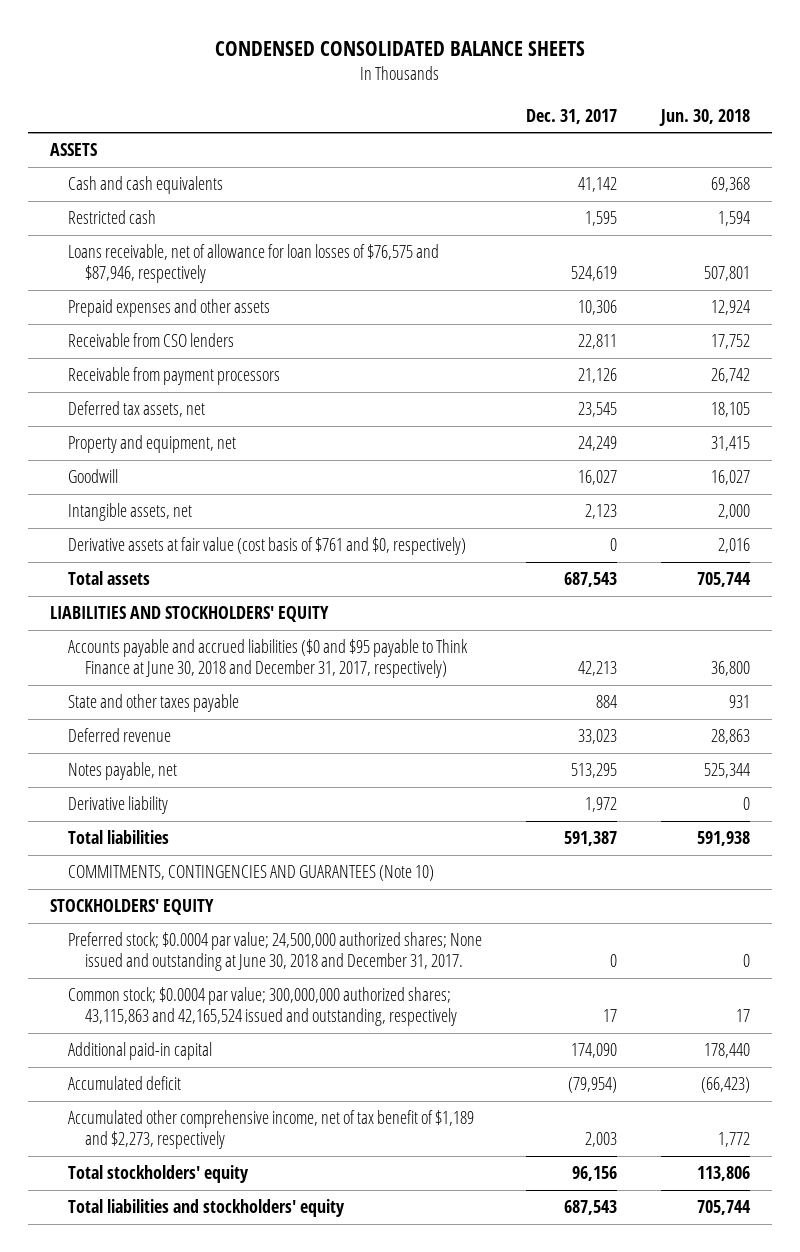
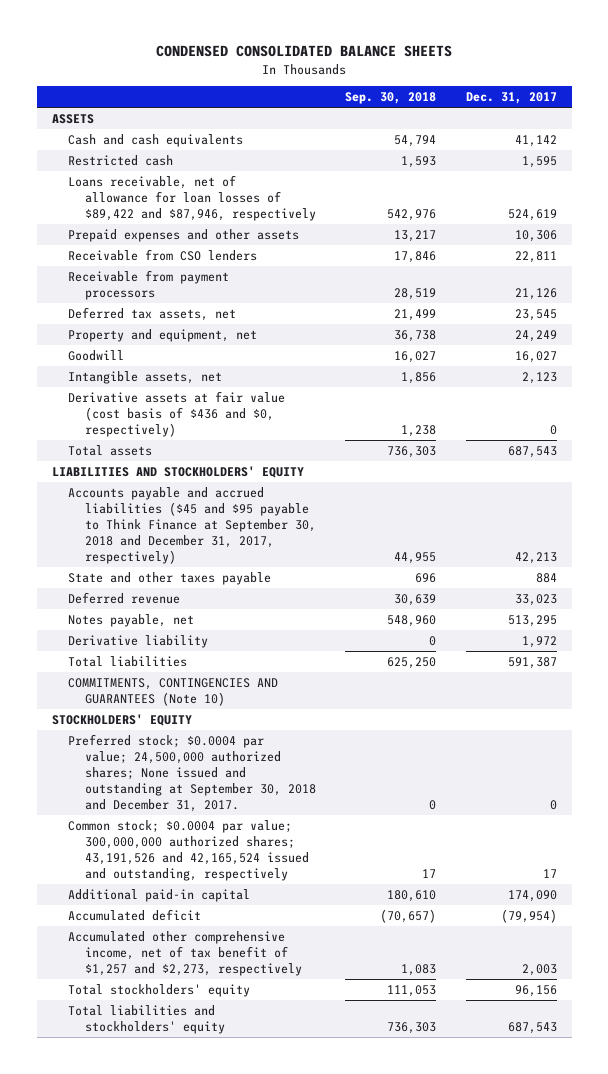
- | Dec. 31, 2017 | Jun. 30, 2018
+ | Sep. 30, 2018 | Dec. 31, 2017
- Loans receivable, net of allowance for loan losses of $76,575 and $87,946, respectively | 524,619 | 507,801
+ Loans receivable, net of allowance for loan losses of $89,422 and $87,946, respectively | 542,976 | 524,619
- Derivative assets at fair value (cost basis of $761 and $0, respectively) | 0 | 2,016
+ Derivative assets at fair value (cost basis of $436 and $0, respectively) | 1,238 | 0
- Accounts payable and accrued liabilities ($0 and $95 payable to Think Finance at June 30, 2018 and December 31, 2017, respectively) | 42,213 | 36,800
+ Accounts payable and accrued liabilities ($45 and $95 payable to Think Finance at September 30, 2018 and December 31, 2017, respectively) | 44,955 | 42,213
- Preferred stock; $0.0004 par value; 24,500,000 authorized shares; None issued and outstanding at June 30, 2018 and December 31, 2017. | 0 | 0
- Common stock; $0.0004 par value; 300,000,000 authorized shares; 43,115,863 and 42,165,524 issued and outstanding, respectively | 17 | 17
+ Preferred stock; $0.0004 par value; 24,500,000 authorized shares; None issued and outstanding at September 30, 2018 and December 31, 2017. | 0 | 0
+ Common stock; $0.0004 par value; 300,000,000 authorized shares; 43,191,526 and 42,165,524 issued and outstanding, respectively | 17 | 17
- Accumulated other comprehensive income, net of tax benefit of $1,189 and $2,273, respectively | 2,003 | 1,772
+ Accumulated other comprehensive income, net of tax benefit of $1,257 and $2,273, respectively | 1,083 | 2,003

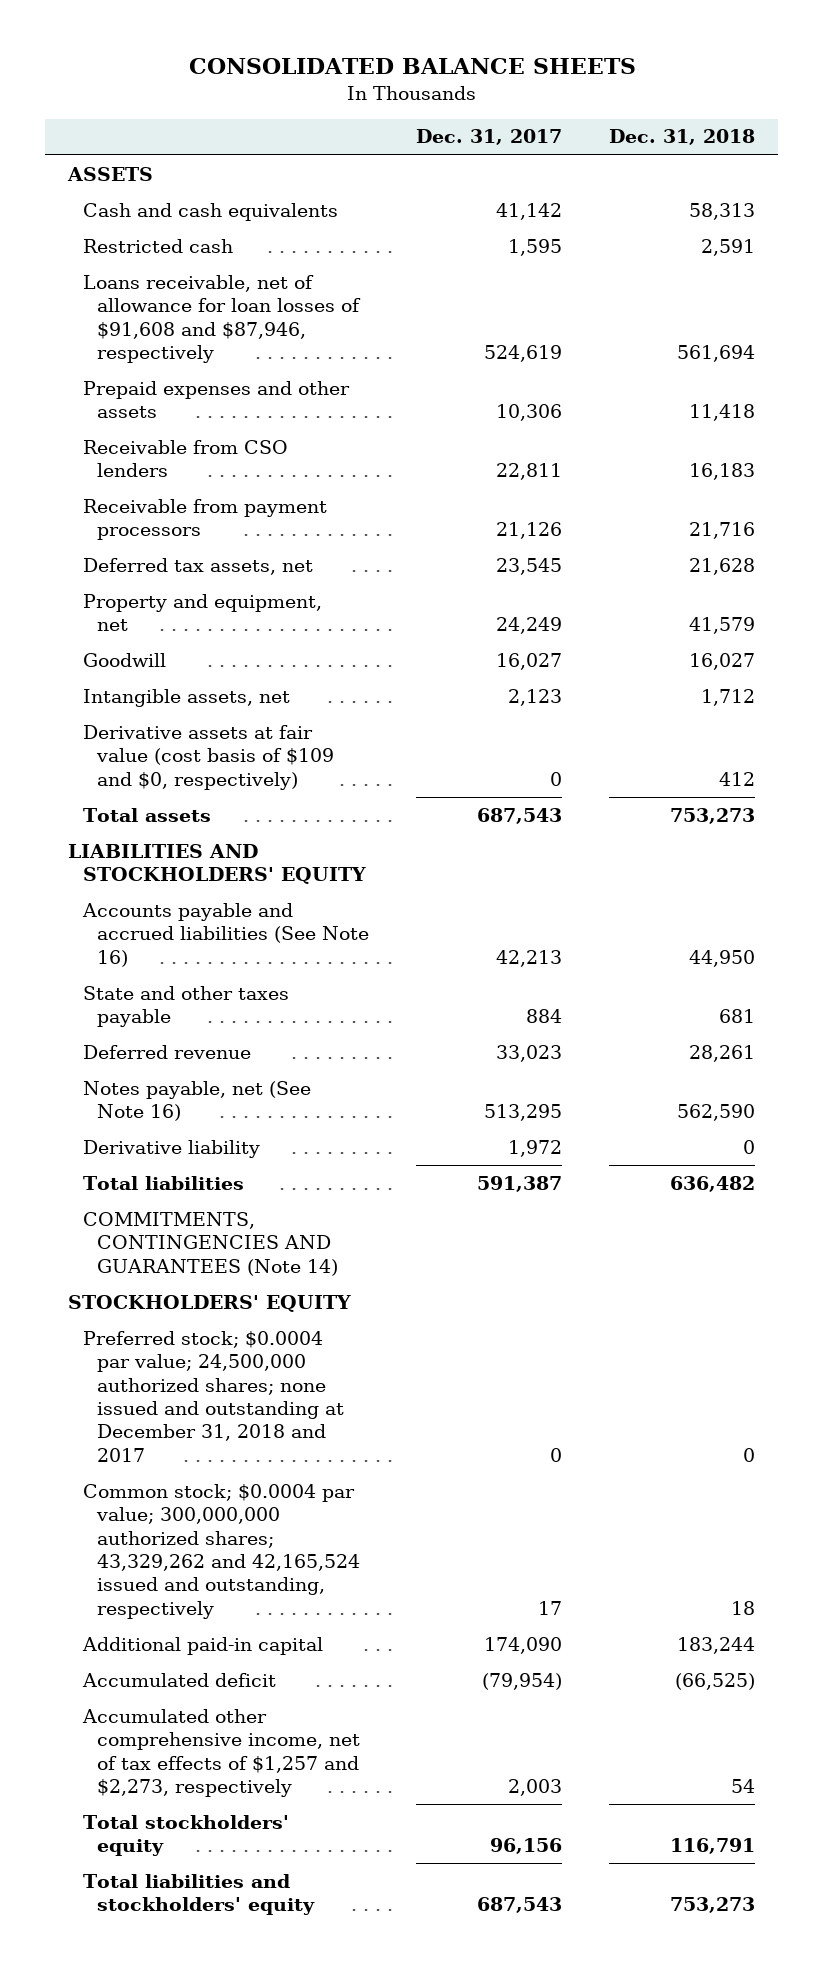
- CONDENSED CONSOLIDATED BALANCE SHEETS
+ CONSOLIDATED BALANCE SHEETS
- | Sep. 30, 2018 | Dec. 31, 2017
+ | Dec. 31, 2017 | Dec. 31, 2018
- Loans receivable, net of allowance for loan losses of $89,422 and $87,946, respectively | 542,976 | 524,619
+ Loans receivable, net of allowance for loan losses of $91,608 and $87,946, respectively | 524,619 | 561,694
- Derivative assets at fair value (cost basis of $436 and $0, respectively) | 1,238 | 0
+ Derivative assets at fair value (cost basis of $109 and $0, respectively) | 0 | 412
- Accounts payable and accrued liabilities ($45 and $95 payable to Think Finance at September 30, 2018 and December 31, 2017, respectively) | 44,955 | 42,213
+ Accounts payable and accrued liabilities (See Note 16) | 42,213 | 44,950
- Notes payable, net | 548,960 | 513,295
+ Notes payable, net (See Note 16) | 513,295 | 562,590
- COMMITMENTS, CONTINGENCIES AND GUARANTEES (Note 10)
+ COMMITMENTS, CONTINGENCIES AND GUARANTEES (Note 14)
- Preferred stock; $0.0004 par value; 24,500,000 authorized shares; None issued and outstanding at September 30, 2018 and December 31, 2017. | 0 | 0
- Common stock; $0.0004 par value; 300,000,000 authorized shares; 43,191,526 and 42,165,524 issued and outstanding, respectively | 17 | 17
+ Preferred stock; $0.0004 par value; 24,500,000 authorized shares; none issued and outstanding at December 31, 2018 and 2017 | 0 | 0
+ Common stock; $0.0004 par value; 300,000,000 authorized shares; 43,329,262 and 42,165,524 issued and outstanding, respectively | 17 | 18
- Accumulated other comprehensive income, net of tax benefit of $1,257 and $2,273, respectively | 1,083 | 2,003
+ Accumulated other comprehensive income, net of tax effects of $1,257 and $2,273, respectively | 2,003 | 54

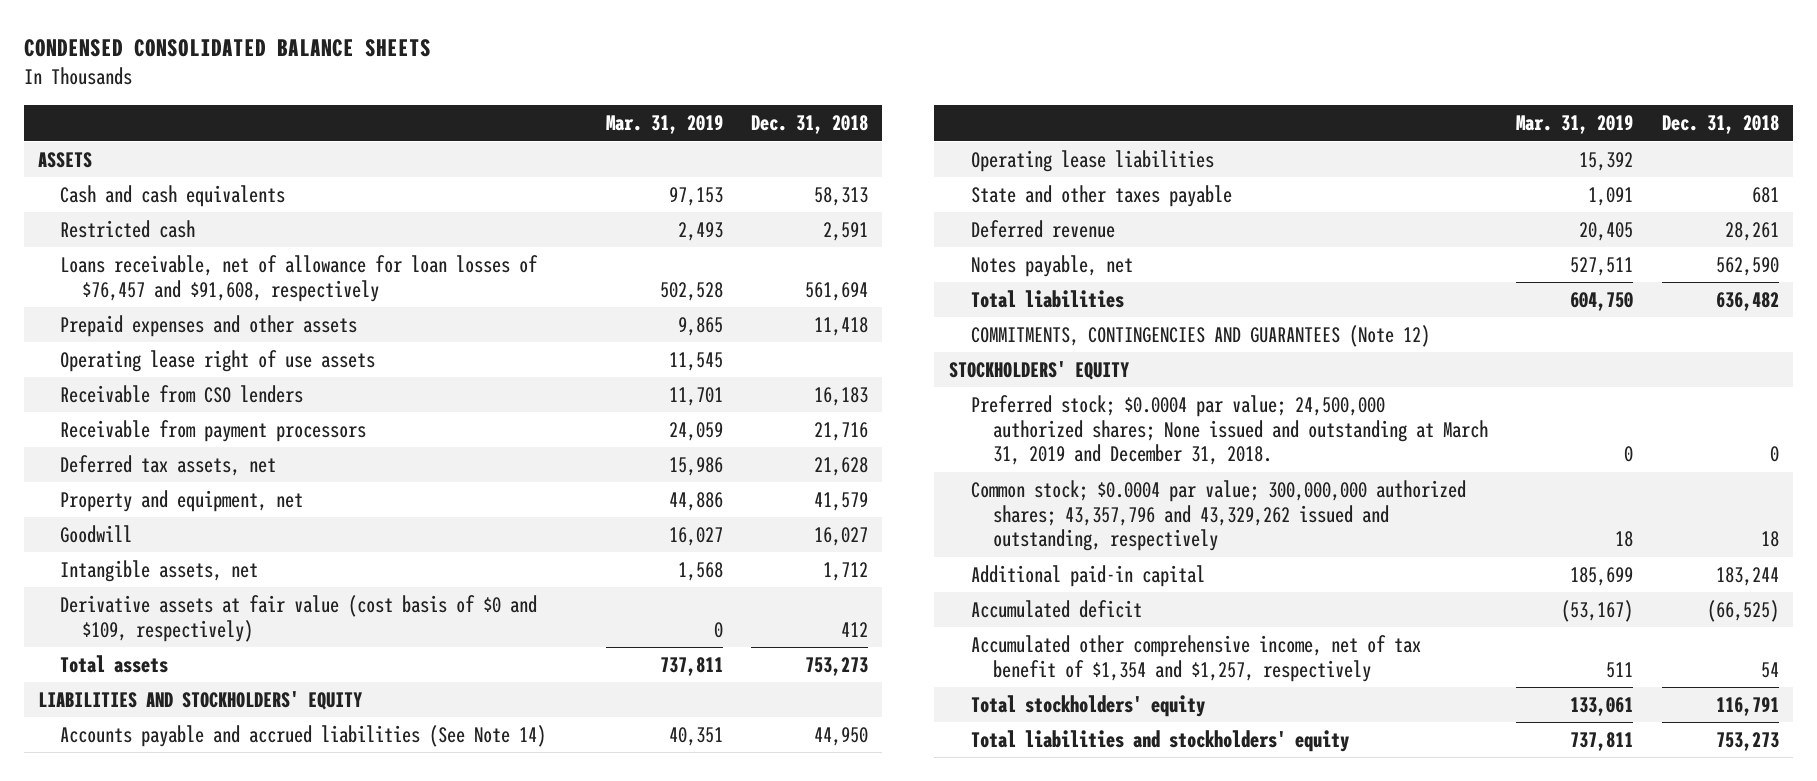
- CONSOLIDATED BALANCE SHEETS
+ CONDENSED CONSOLIDATED BALANCE SHEETS
- | Dec. 31, 2017 | Dec. 31, 2018
+ | Mar. 31, 2019 | Dec. 31, 2018
- Loans receivable, net of allowance for loan losses of $91,608 and $87,946, respectively | 524,619 | 561,694
+ Loans receivable, net of allowance for loan losses of $76,457 and $91,608, respectively | 502,528 | 561,694
+ Operating lease right of use assets | 11,545 |
- Derivative assets at fair value (cost basis of $109 and $0, respectively) | 0 | 412
+ Derivative assets at fair value (cost basis of $0 and $109, respectively) | 0 | 412
- Accounts payable and accrued liabilities (See Note 16) | 42,213 | 44,950
+ Accounts payable and accrued liabilities (See Note 14) | 40,351 | 44,950
+ Operating lease liabilities | 15,392 |
- Notes payable, net (See Note 16) | 513,295 | 562,590
- Derivative liability | 1,972 | 0
+ Notes payable, net | 527,511 | 562,590
- COMMITMENTS, CONTINGENCIES AND GUARANTEES (Note 14)
+ COMMITMENTS, CONTINGENCIES AND GUARANTEES (Note 12)
- Preferred stock; $0.0004 par value; 24,500,000 authorized shares; none issued and outstanding at December 31, 2018 and 2017 | 0 | 0
- Common stock; $0.0004 par value; 300,000,000 authorized shares; 43,329,262 and 42,165,524 issued and outstanding, respectively | 17 | 18
+ Preferred stock; $0.0004 par value; 24,500,000 authorized shares; None issued and outstanding at March 31, 2019 and December 31, 2018. | 0 | 0
+ Common stock; $0.0004 par value; 300,000,000 authorized shares; 43,357,796 and 43,329,262 issued and outstanding, respectively | 18 | 18
- Accumulated other comprehensive income, net of tax effects of $1,257 and $2,273, respectively | 2,003 | 54
+ Accumulated other comprehensive income, net of tax benefit of $1,354 and $1,257, respectively | 511 | 54

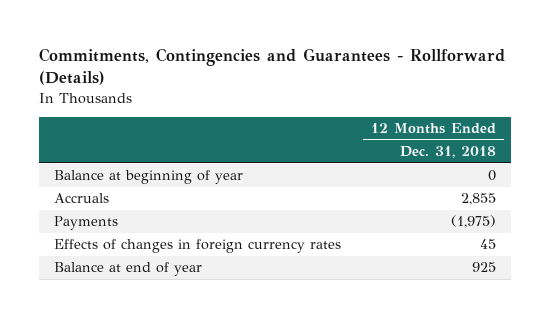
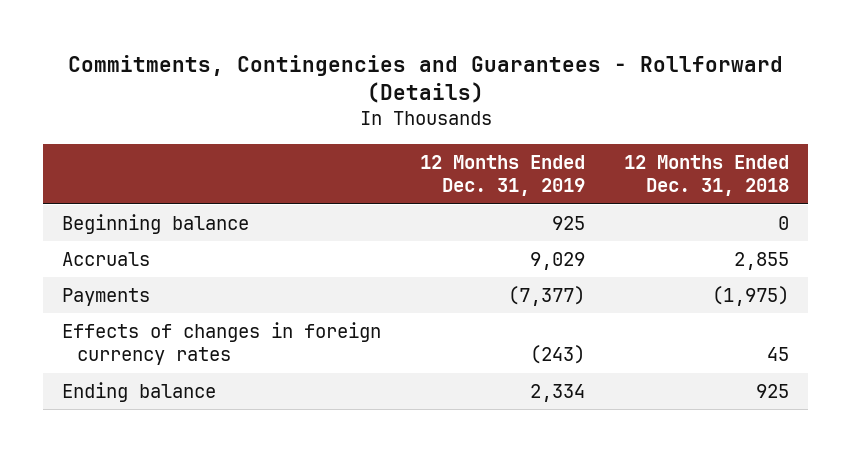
- | 12 Months Ended Dec. 31, 2018
+ | 12 Months Ended Dec. 31, 2019 | 12 Months Ended Dec. 31, 2018
- Balance at beginning of year | 0
+ Beginning balance | 925 | 0
- Balance at end of year | 925
+ Ending balance | 2,334 | 925

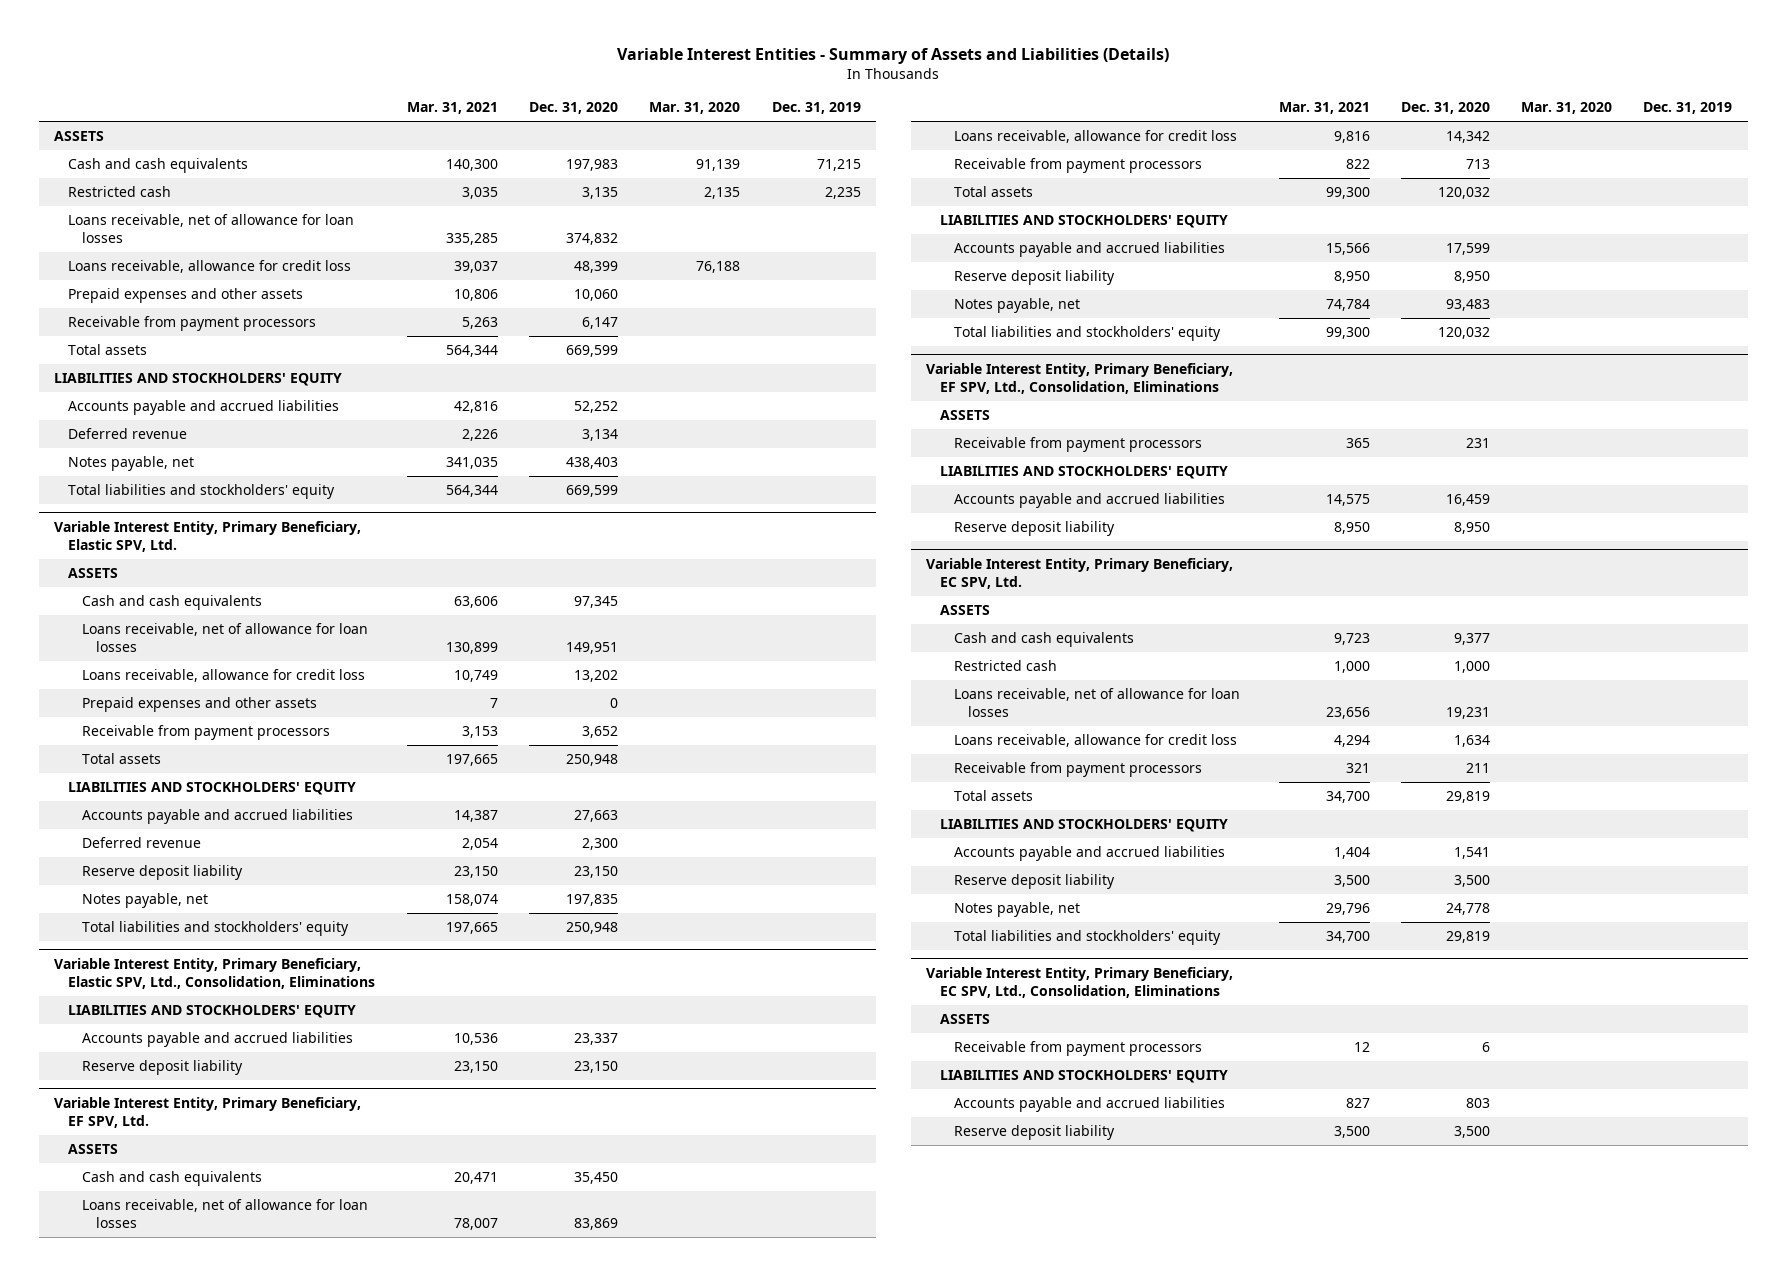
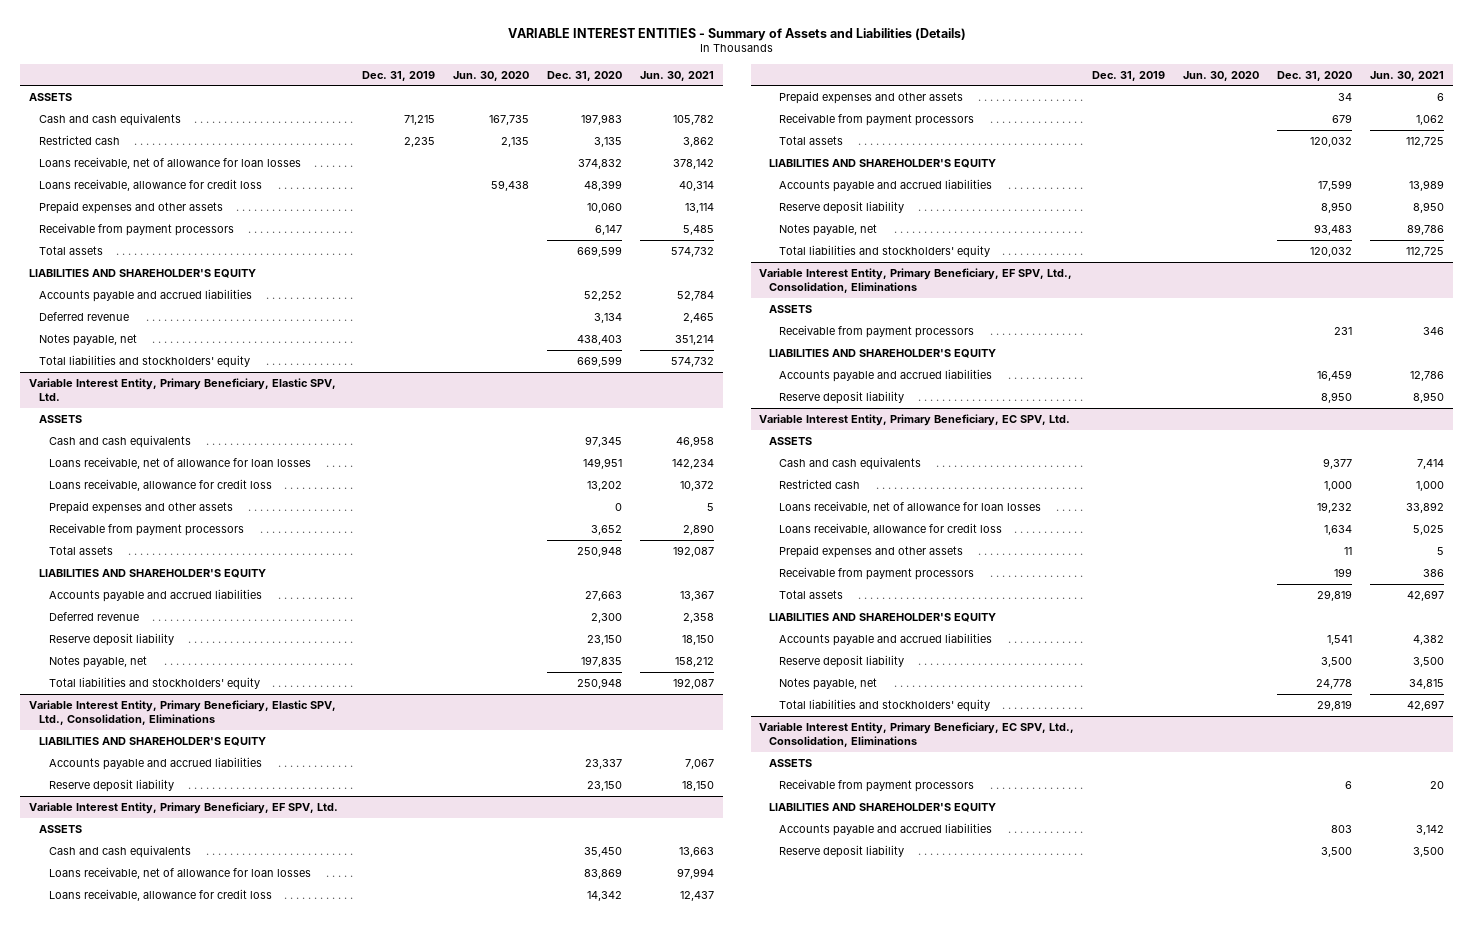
- Variable Interest Entities - Summary of Assets and Liabilities (Details)
+ VARIABLE INTEREST ENTITIES - Summary of Assets and Liabilities (Details)
- | Mar. 31, 2021 | Dec. 31, 2020 | Mar. 31, 2020 | Dec. 31, 2019
+ | Dec. 31, 2019 | Jun. 30, 2020 | Dec. 31, 2020 | Jun. 30, 2021
- LIABILITIES AND STOCKHOLDERS' EQUITY
+ LIABILITIES AND SHAREHOLDER'S EQUITY
@ Variable Interest Entity, Primary Beneficiary, Elastic SPV, Ltd.
- LIABILITIES AND STOCKHOLDERS' EQUITY
+ LIABILITIES AND SHAREHOLDER'S EQUITY
@ Variable Interest Entity, Primary Beneficiary, Elastic SPV, Ltd., Consolidation, Eliminations
- LIABILITIES AND STOCKHOLDERS' EQUITY
+ LIABILITIES AND SHAREHOLDER'S EQUITY
@ Variable Interest Entity, Primary Beneficiary, EF SPV, Ltd.
- Receivable from payment processors | 822 | 713 | |
+ Prepaid expenses and other assets | | | 34 | 6
+ Receivable from payment processors | | | 679 | 1,062
- LIABILITIES AND STOCKHOLDERS' EQUITY
+ LIABILITIES AND SHAREHOLDER'S EQUITY
@ Variable Interest Entity, Primary Beneficiary, EF SPV, Ltd., Consolidation, Eliminations
- LIABILITIES AND STOCKHOLDERS' EQUITY
+ LIABILITIES AND SHAREHOLDER'S EQUITY
@ Variable Interest Entity, Primary Beneficiary, EC SPV, Ltd.
- Loans receivable, net of allowance for loan losses | 23,656 | 19,231 | |
+ Loans receivable, net of allowance for loan losses | | | 19,232 | 33,892
- Receivable from payment processors | 321 | 211 | |
+ Prepaid expenses and other assets | | | 11 | 5
+ Receivable from payment processors | | | 199 | 386
- LIABILITIES AND STOCKHOLDERS' EQUITY
+ LIABILITIES AND SHAREHOLDER'S EQUITY
@ Variable Interest Entity, Primary Beneficiary, EC SPV, Ltd., Consolidation, Eliminations
- LIABILITIES AND STOCKHOLDERS' EQUITY
+ LIABILITIES AND SHAREHOLDER'S EQUITY

